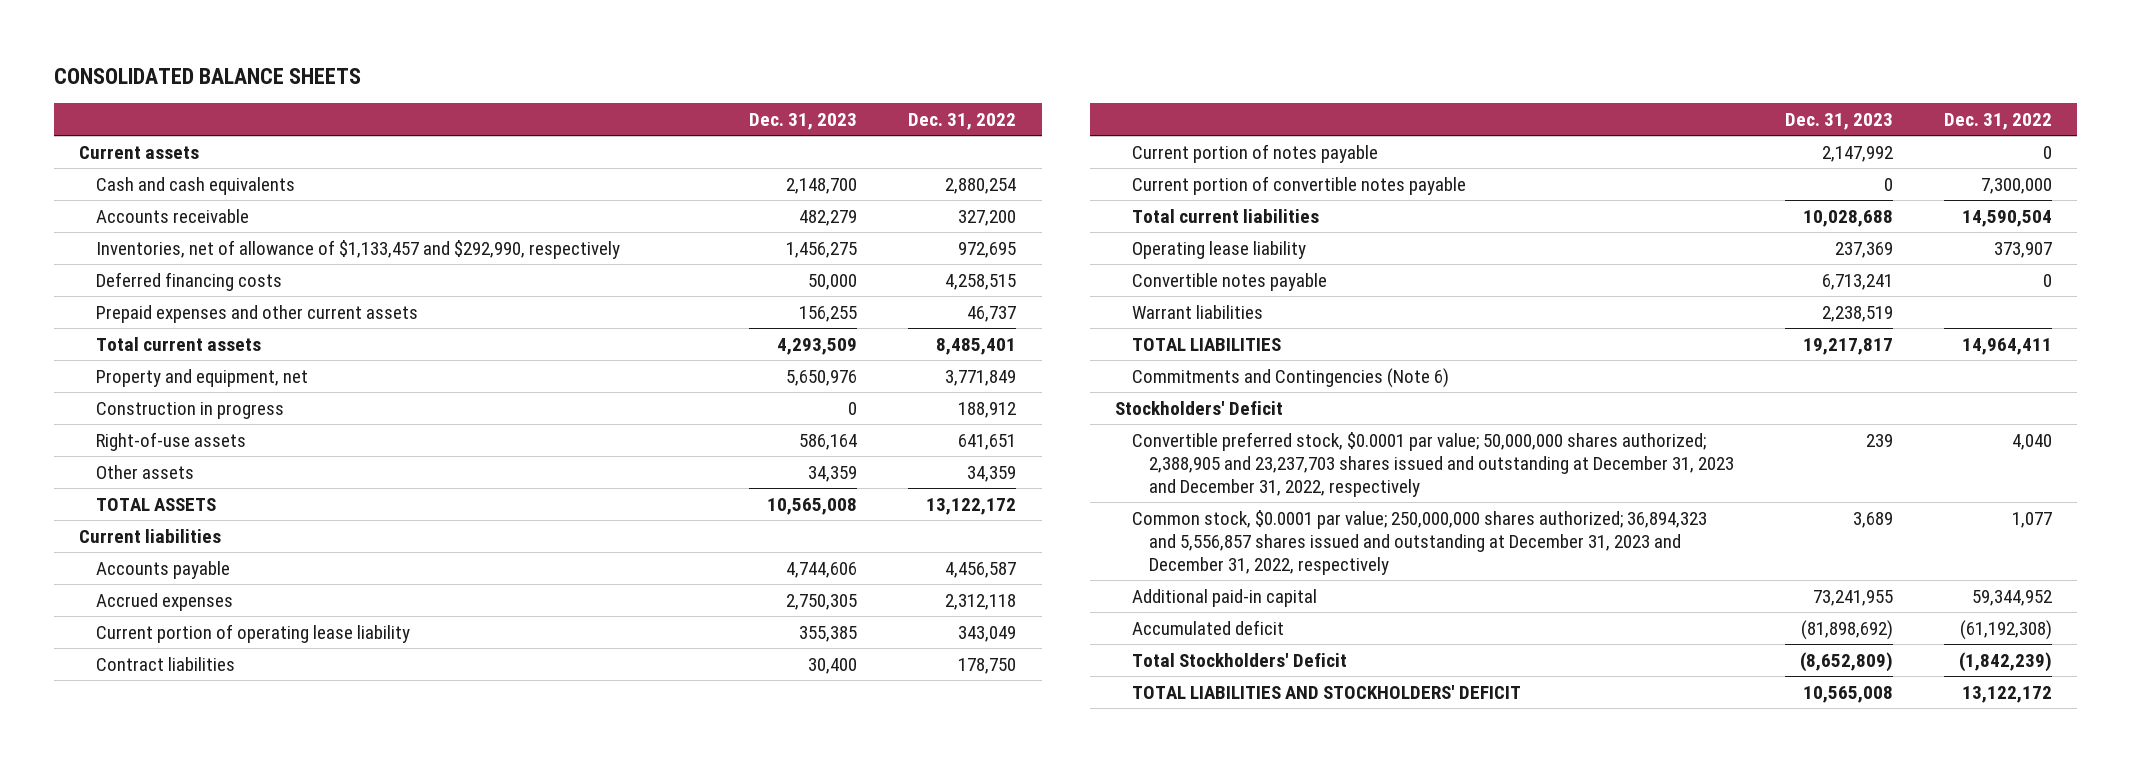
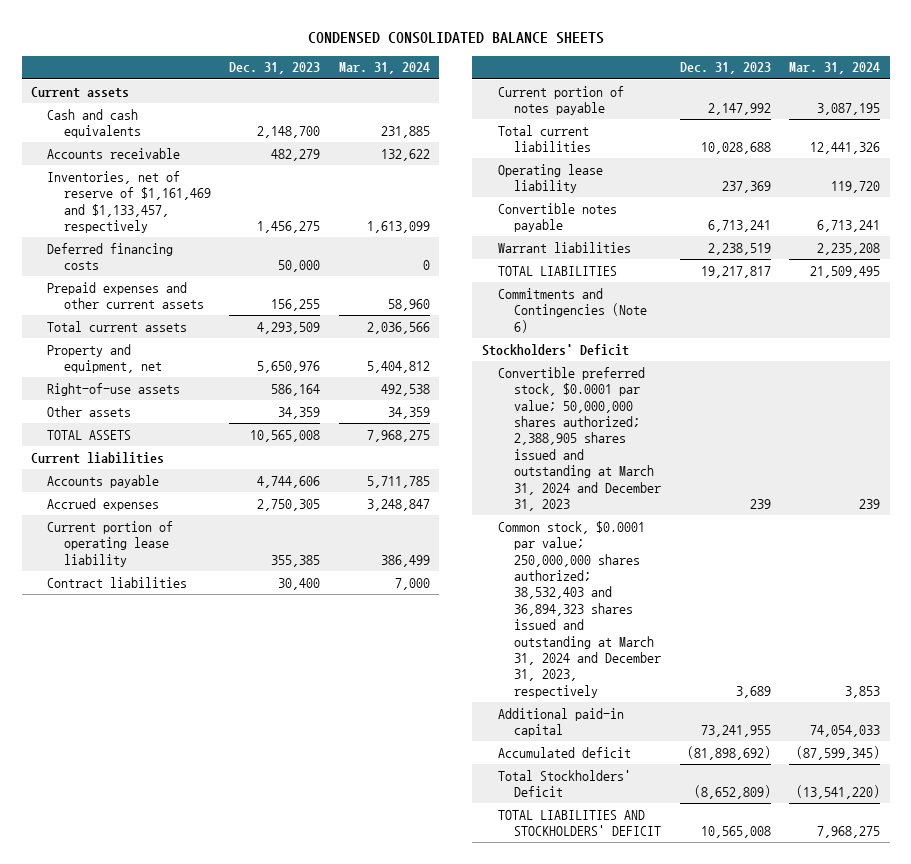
- CONSOLIDATED BALANCE SHEETS
+ CONDENSED CONSOLIDATED BALANCE SHEETS
- | Dec. 31, 2023 | Dec. 31, 2022
+ | Dec. 31, 2023 | Mar. 31, 2024
- Inventories, net of allowance of $1,133,457 and $292,990, respectively | 1,456,275 | 972,695
+ Inventories, net of reserve of $1,161,469 and $1,133,457, respectively | 1,456,275 | 1,613,099
- Construction in progress | 0 | 188,912
- Current portion of convertible notes payable | 0 | 7,300,000
- Convertible preferred stock, $0.0001 par value; 50,000,000 shares authorized; 2,388,905 and 23,237,703 shares issued and outstanding at December 31, 2023 and December 31, 2022, respectively | 239 | 4,040
- Common stock, $0.0001 par value; 250,000,000 shares authorized; 36,894,323 and 5,556,857 shares issued and outstanding at December 31, 2023 and December 31, 2022, respectively | 3,689 | 1,077
+ Convertible preferred stock, $0.0001 par value; 50,000,000 shares authorized; 2,388,905 shares issued and outstanding at March 31, 2024 and December 31, 2023 | 239 | 239
+ Common stock, $0.0001 par value; 250,000,000 shares authorized; 38,532,403 and 36,894,323 shares issued and outstanding at March 31, 2024 and December 31, 2023, respectively | 3,689 | 3,853

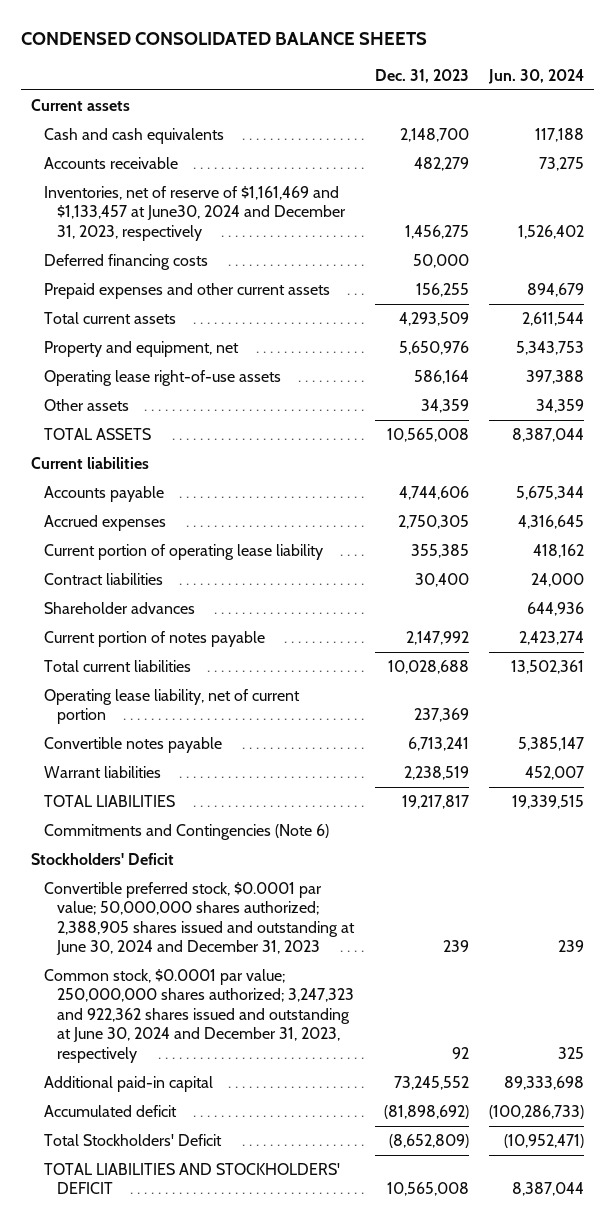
- | Dec. 31, 2023 | Mar. 31, 2024
+ | Dec. 31, 2023 | Jun. 30, 2024
- Inventories, net of reserve of $1,161,469 and $1,133,457, respectively | 1,456,275 | 1,613,099
+ Inventories, net of reserve of $1,161,469 and $1,133,457 at June30, 2024 and December 31, 2023, respectively | 1,456,275 | 1,526,402
- Right-of-use assets | 586,164 | 492,538
+ Operating lease right-of-use assets | 586,164 | 397,388
+ Shareholder advances | | 644,936
- Operating lease liability | 237,369 | 119,720
+ Operating lease liability, net of current portion | 237,369 |
- Convertible preferred stock, $0.0001 par value; 50,000,000 shares authorized; 2,388,905 shares issued and outstanding at March 31, 2024 and December 31, 2023 | 239 | 239
- Common stock, $0.0001 par value; 250,000,000 shares authorized; 38,532,403 and 36,894,323 shares issued and outstanding at March 31, 2024 and December 31, 2023, respectively | 3,689 | 3,853
- Additional paid-in capital | 73,241,955 | 74,054,033
+ Convertible preferred stock, $0.0001 par value; 50,000,000 shares authorized; 2,388,905 shares issued and outstanding at June 30, 2024 and December 31, 2023 | 239 | 239
+ Common stock, $0.0001 par value; 250,000,000 shares authorized; 3,247,323 and 922,362 shares issued and outstanding at June 30, 2024 and December 31, 2023, respectively | 92 | 325
+ Additional paid-in capital | 73,245,552 | 89,333,698

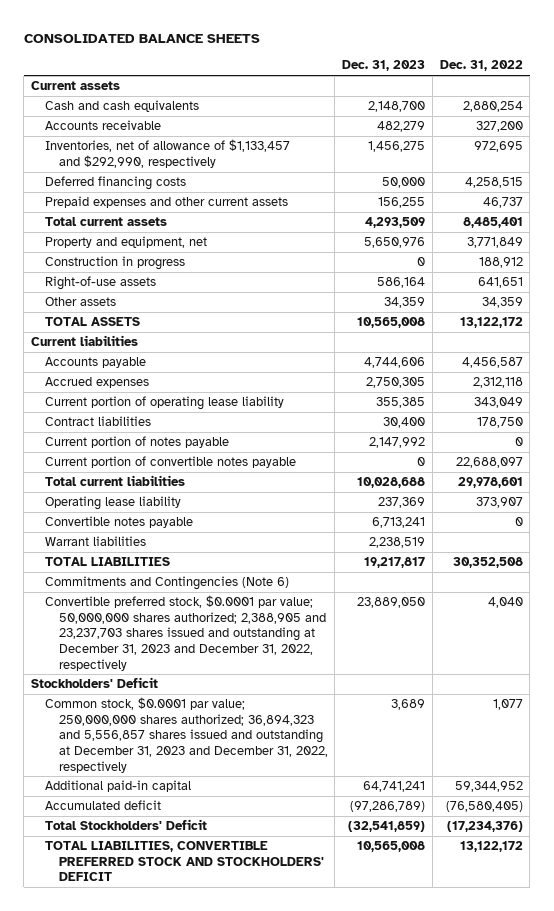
- CONDENSED CONSOLIDATED BALANCE SHEETS
+ CONSOLIDATED BALANCE SHEETS
- | Dec. 31, 2023 | Jun. 30, 2024
+ | Dec. 31, 2023 | Dec. 31, 2022
- Inventories, net of reserve of $1,161,469 and $1,133,457 at June30, 2024 and December 31, 2023, respectively | 1,456,275 | 1,526,402
+ Inventories, net of allowance of $1,133,457 and $292,990, respectively | 1,456,275 | 972,695
- Operating lease right-of-use assets | 586,164 | 397,388
+ Construction in progress | 0 | 188,912
+ Right-of-use assets | 586,164 | 641,651
- Shareholder advances | | 644,936
+ Current portion of convertible notes payable | 0 | 22,688,097
- Operating lease liability, net of current portion | 237,369 |
+ Operating lease liability | 237,369 | 373,907
+ Convertible preferred stock, $0.0001 par value; 50,000,000 shares authorized; 2,388,905 and 23,237,703 shares issued and outstanding at December 31, 2023 and December 31, 2022, respectively | 23,889,050 | 4,040
- Convertible preferred stock, $0.0001 par value; 50,000,000 shares authorized; 2,388,905 shares issued and outstanding at June 30, 2024 and December 31, 2023 | 239 | 239
- Common stock, $0.0001 par value; 250,000,000 shares authorized; 3,247,323 and 922,362 shares issued and outstanding at June 30, 2024 and December 31, 2023, respectively | 92 | 325
- Additional paid-in capital | 73,245,552 | 89,333,698
- Accumulated deficit | (81,898,692) | (100,286,733)
- Total Stockholders' Deficit | (8,652,809) | (10,952,471)
- TOTAL LIABILITIES AND STOCKHOLDERS' DEFICIT | 10,565,008 | 8,387,044
+ Common stock, $0.0001 par value; 250,000,000 shares authorized; 36,894,323 and 5,556,857 shares issued and outstanding at December 31, 2023 and December 31, 2022, respectively | 3,689 | 1,077
+ Additional paid-in capital | 64,741,241 | 59,344,952
+ Accumulated deficit | (97,286,789) | (76,580,405)
+ Total Stockholders' Deficit | (32,541,859) | (17,234,376)
+ TOTAL LIABILITIES, CONVERTIBLE PREFERRED STOCK AND STOCKHOLDERS' DEFICIT | 10,565,008 | 13,122,172

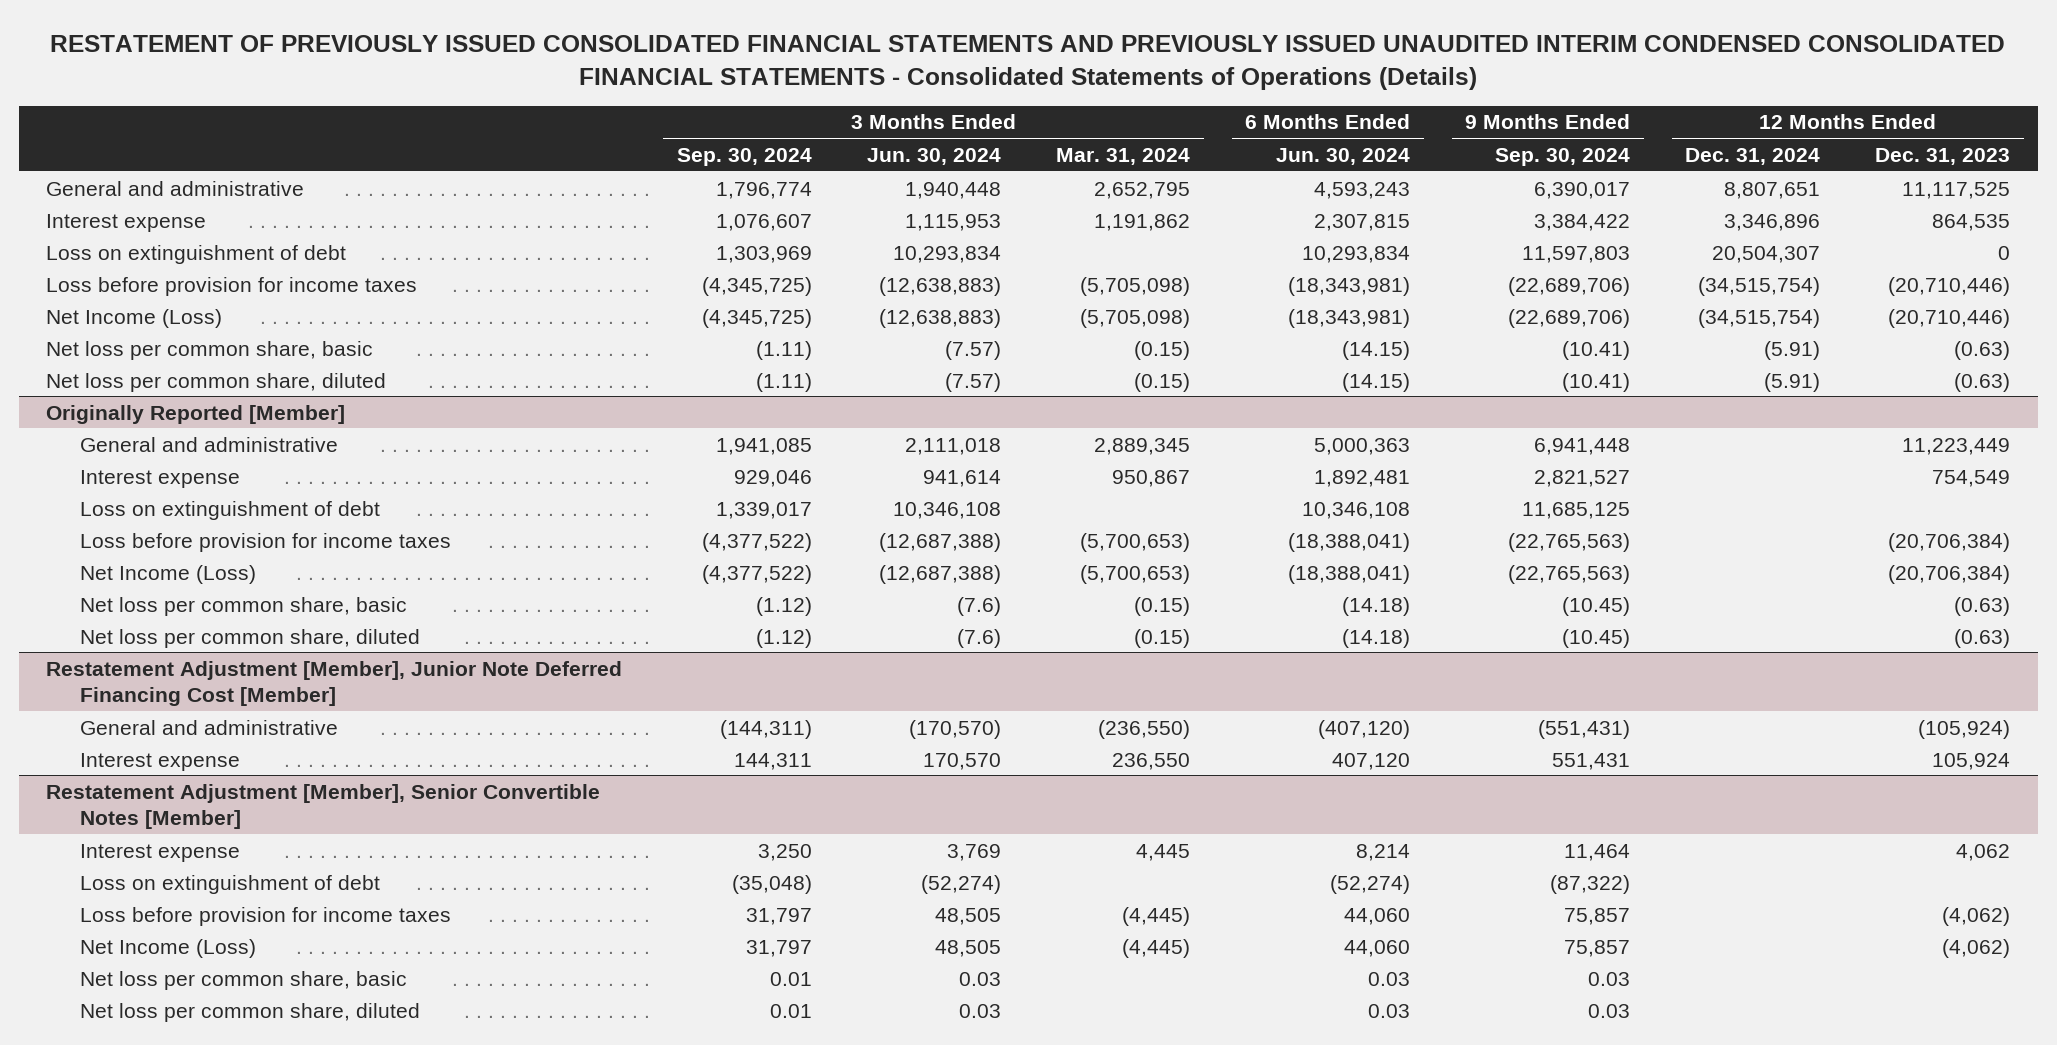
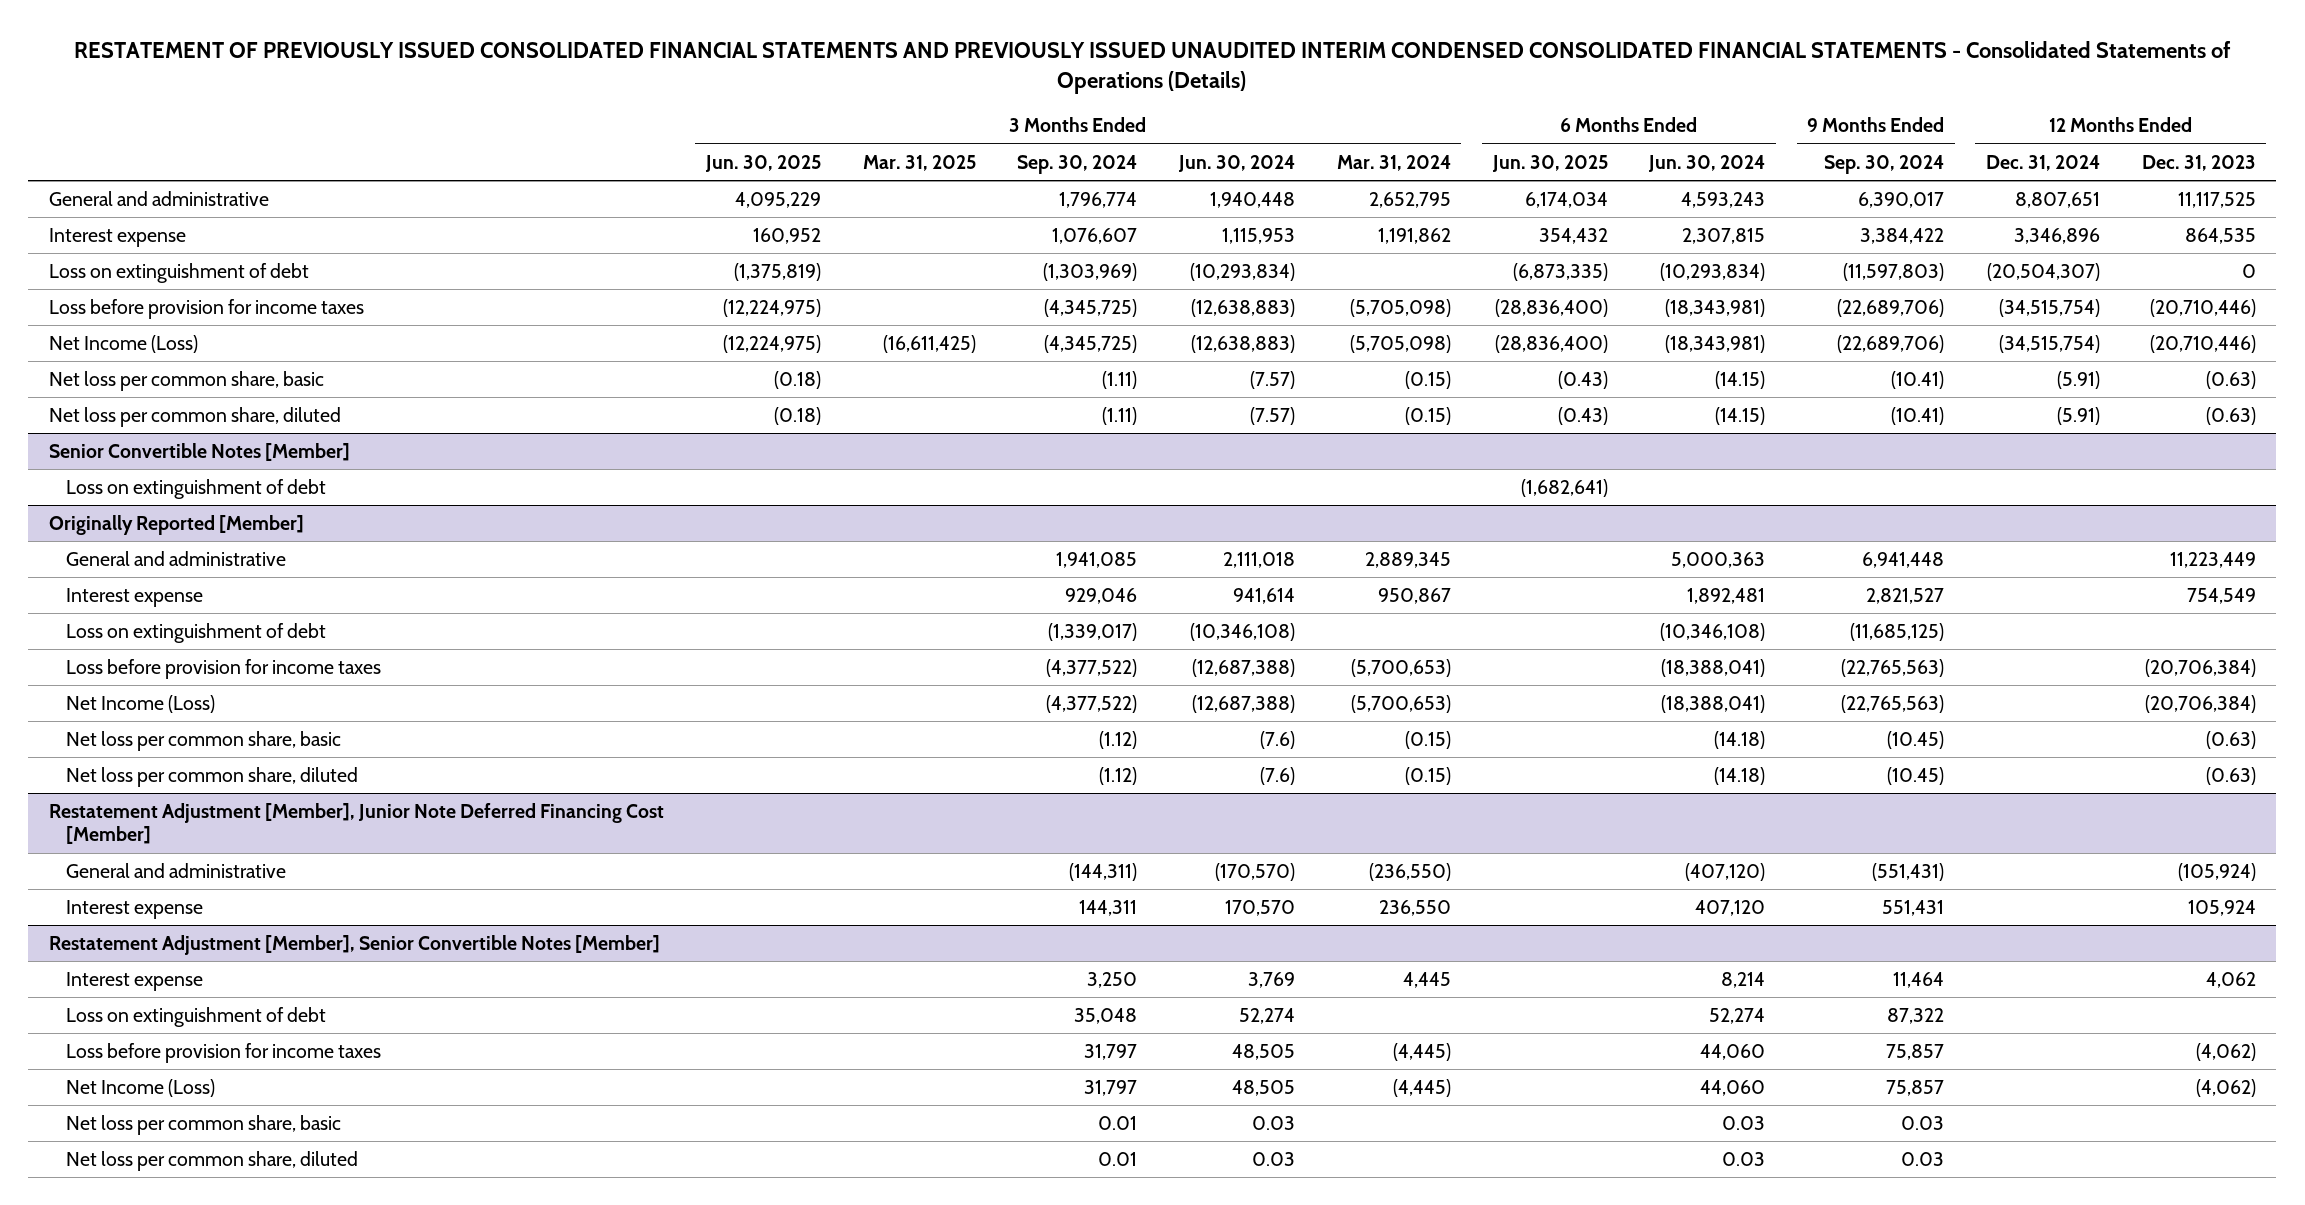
- | 3 Months Ended Sep. 30, 2024 | 3 Months Ended Jun. 30, 2024 | 3 Months Ended Mar. 31, 2024 | 6 Months Ended Jun. 30, 2024 | 9 Months Ended Sep. 30, 2024 | 12 Months Ended Dec. 31, 2024 | 12 Months Ended Dec. 31, 2023
+ | 3 Months Ended Jun. 30, 2025 | 3 Months Ended Mar. 31, 2025 | 3 Months Ended Sep. 30, 2024 | 3 Months Ended Jun. 30, 2024 | 3 Months Ended Mar. 31, 2024 | 6 Months Ended Jun. 30, 2025 | 6 Months Ended Jun. 30, 2024 | 9 Months Ended Sep. 30, 2024 | 12 Months Ended Dec. 31, 2024 | 12 Months Ended Dec. 31, 2023
- Loss on extinguishment of debt | 1,303,969 | 10,293,834 | | 10,293,834 | 11,597,803 | 20,504,307 | 0
+ Loss on extinguishment of debt | (1,375,819) | | (1,303,969) | (10,293,834) | | (6,873,335) | (10,293,834) | (11,597,803) | (20,504,307) | 0
+ Senior Convertible Notes [Member]
+ Loss on extinguishment of debt | | | | | | (1,682,641) | | | |
@ Originally Reported [Member]
- Loss on extinguishment of debt | 1,339,017 | 10,346,108 | | 10,346,108 | 11,685,125 | |
+ Loss on extinguishment of debt | | | (1,339,017) | (10,346,108) | | | (10,346,108) | (11,685,125) | |
@ Restatement Adjustment [Member], Senior Convertible Notes [Member]
- Loss on extinguishment of debt | (35,048) | (52,274) | | (52,274) | (87,322) | |
+ Loss on extinguishment of debt | | | 35,048 | 52,274 | | | 52,274 | 87,322 | |

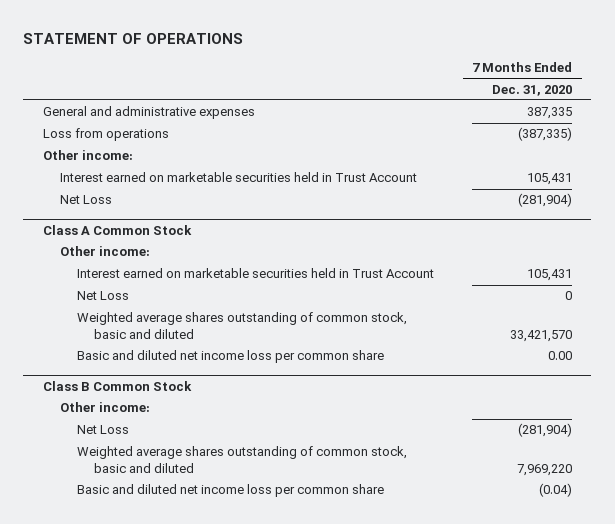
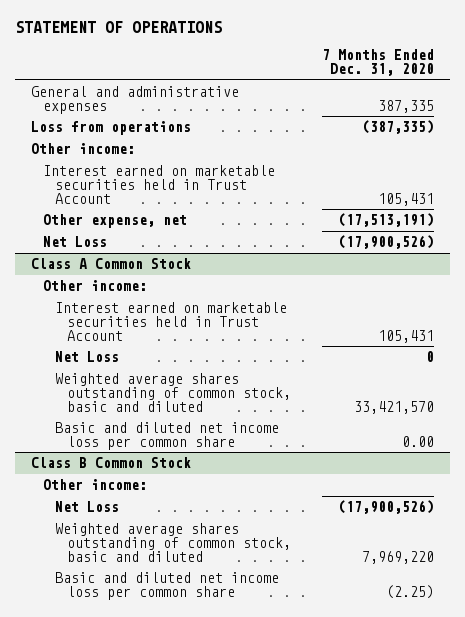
- Net Loss | (281,904)
+ Other expense, net | (17,513,191)
+ Net Loss | (17,900,526)
@ Class B Common Stock
- Net Loss | (281,904)
+ Net Loss | (17,900,526)
- Basic and diluted net income loss per common share | (0.04)
+ Basic and diluted net income loss per common share | (2.25)

